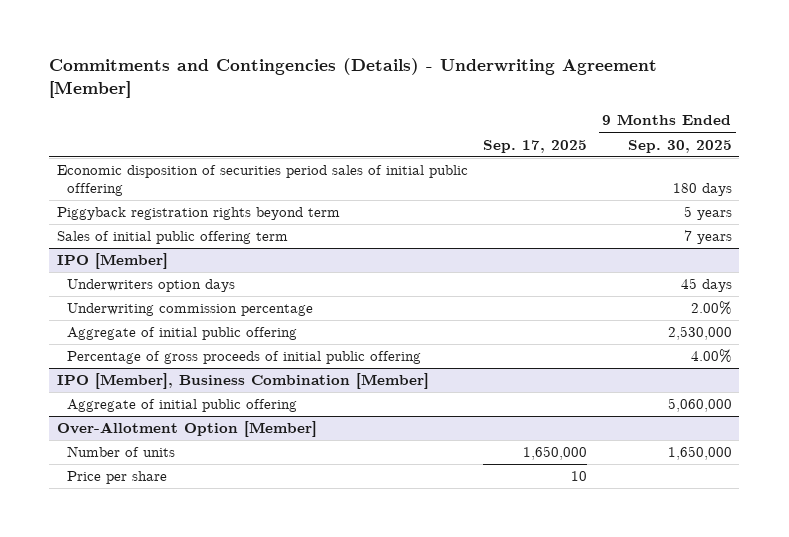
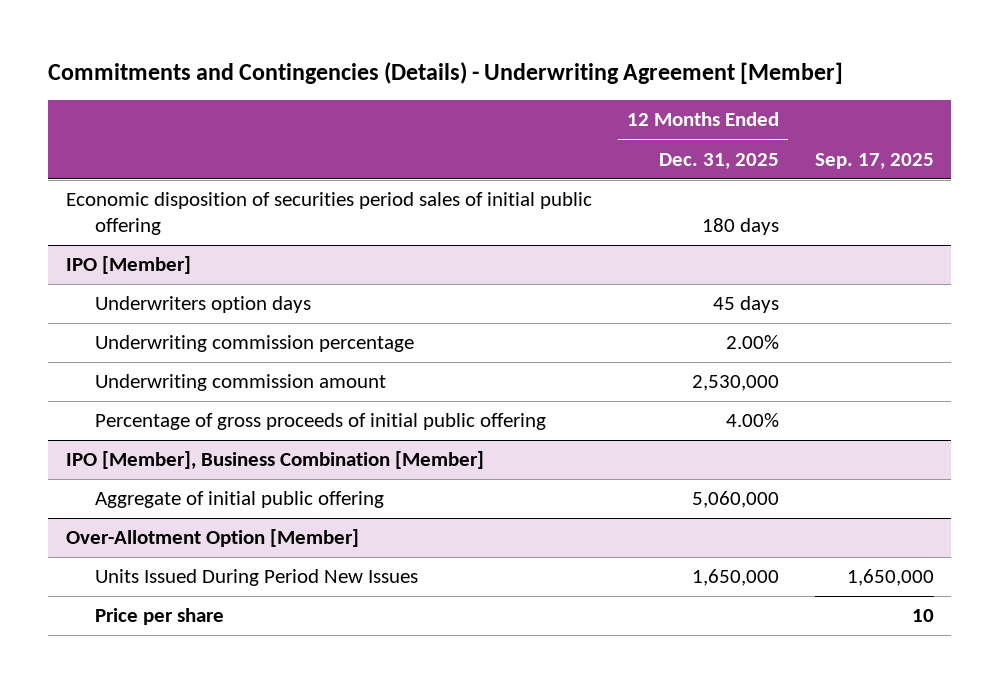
- | Sep. 17, 2025 | 9 Months Ended Sep. 30, 2025
+ | 12 Months Ended Dec. 31, 2025 | Sep. 17, 2025
- Economic disposition of securities period sales of initial public offfering | | 180 days
- Piggyback registration rights beyond term | | 5 years
- Sales of initial public offering term | | 7 years
+ Economic disposition of securities period sales of initial public offering | 180 days |
@ IPO [Member]
- Aggregate of initial public offering | | 2,530,000
+ Underwriting commission amount | 2,530,000 |
@ Over-Allotment Option [Member]
- Number of units | 1,650,000 | 1,650,000
+ Units Issued During Period New Issues | 1,650,000 | 1,650,000

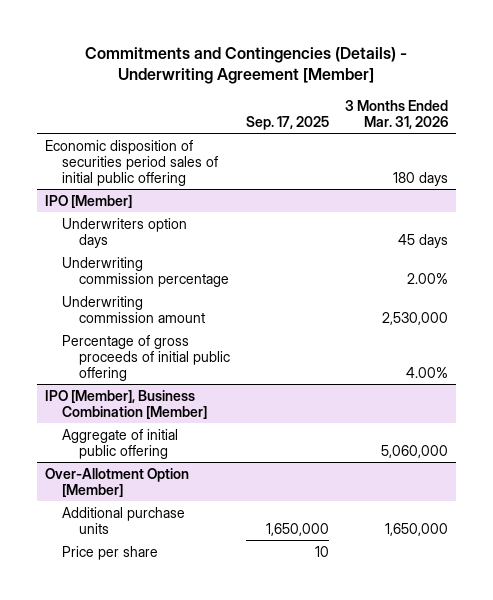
- | 12 Months Ended Dec. 31, 2025 | Sep. 17, 2025
+ | Sep. 17, 2025 | 3 Months Ended Mar. 31, 2026
@ Over-Allotment Option [Member]
- Units Issued During Period New Issues | 1,650,000 | 1,650,000
+ Additional purchase units | 1,650,000 | 1,650,000

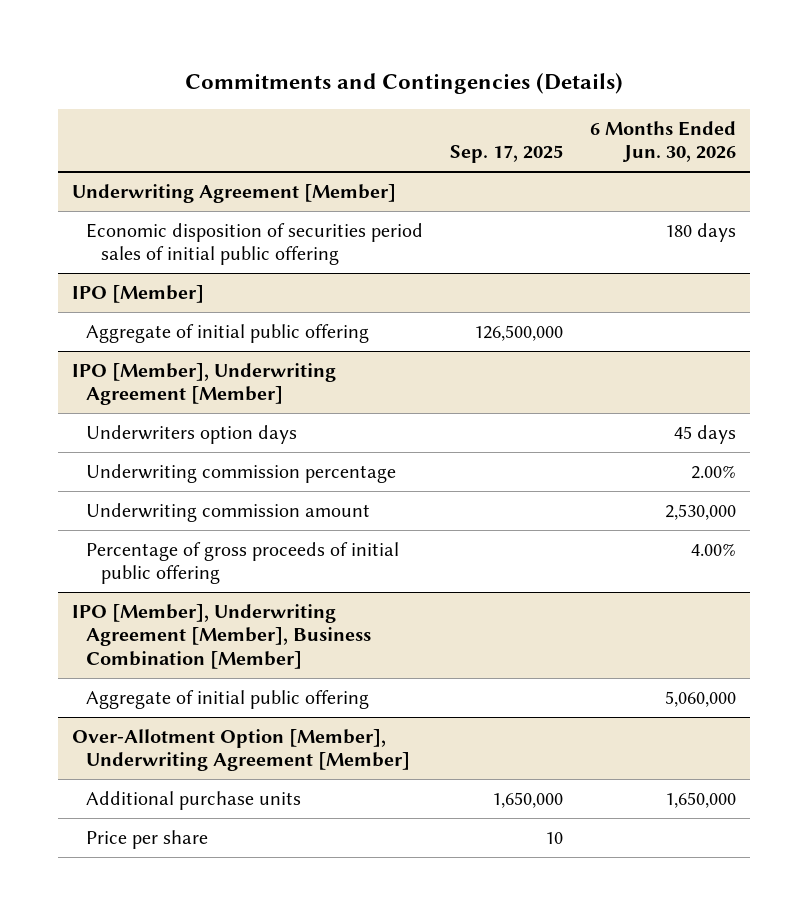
- Commitments and Contingencies (Details) - Underwriting Agreement [Member]
+ Commitments and Contingencies (Details)
- | Sep. 17, 2025 | 3 Months Ended Mar. 31, 2026
+ | Sep. 17, 2025 | 6 Months Ended Jun. 30, 2026
- Economic disposition of securities period sales of initial public offering | | 180 days
+ Underwriting Agreement [Member]
+ Economic disposition of securities period sales of initial public offering | | 180 days
@ IPO [Member]
- Underwriters option days | | 45 days
- Underwriting commission percentage | | 2.00%
- Underwriting commission amount | | 2,530,000
- Percentage of gross proceeds of initial public offering | | 4.00%
- IPO [Member], Business Combination [Member]
@ IPO [Member]
+ Aggregate of initial public offering | 126,500,000 |
+ IPO [Member], Underwriting Agreement [Member]
+ Underwriters option days | | 45 days
+ Underwriting commission percentage | | 2.00%
+ Underwriting commission amount | | 2,530,000
+ Percentage of gross proceeds of initial public offering | | 4.00%
+ IPO [Member], Underwriting Agreement [Member], Business Combination [Member]
- Over-Allotment Option [Member]
+ Over-Allotment Option [Member], Underwriting Agreement [Member]

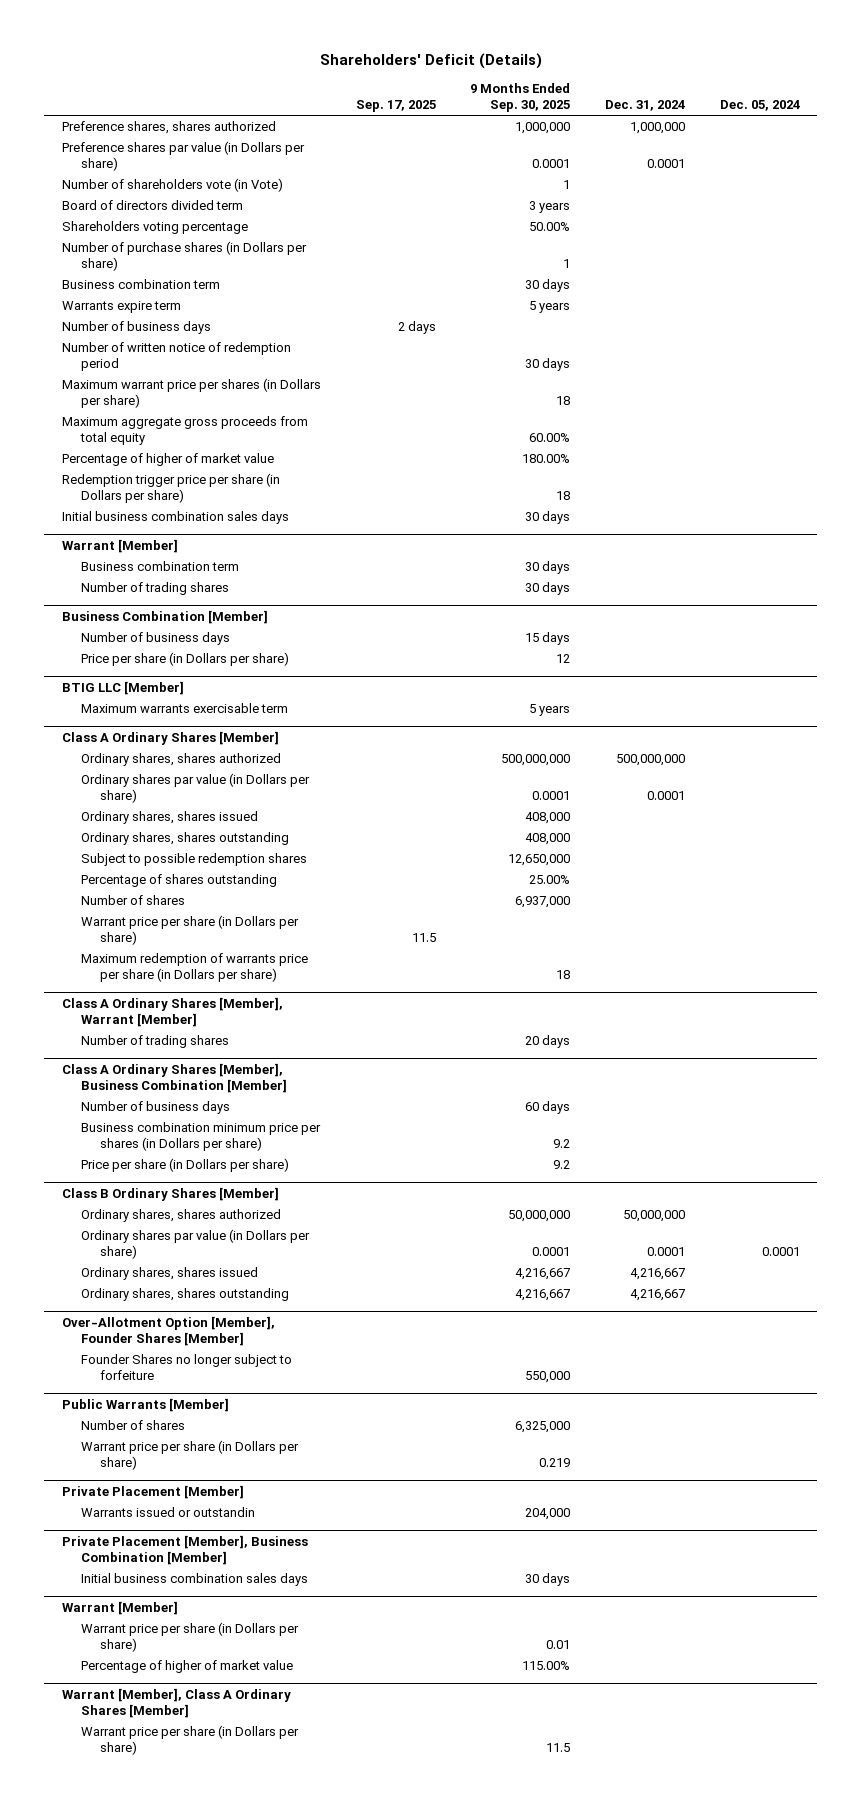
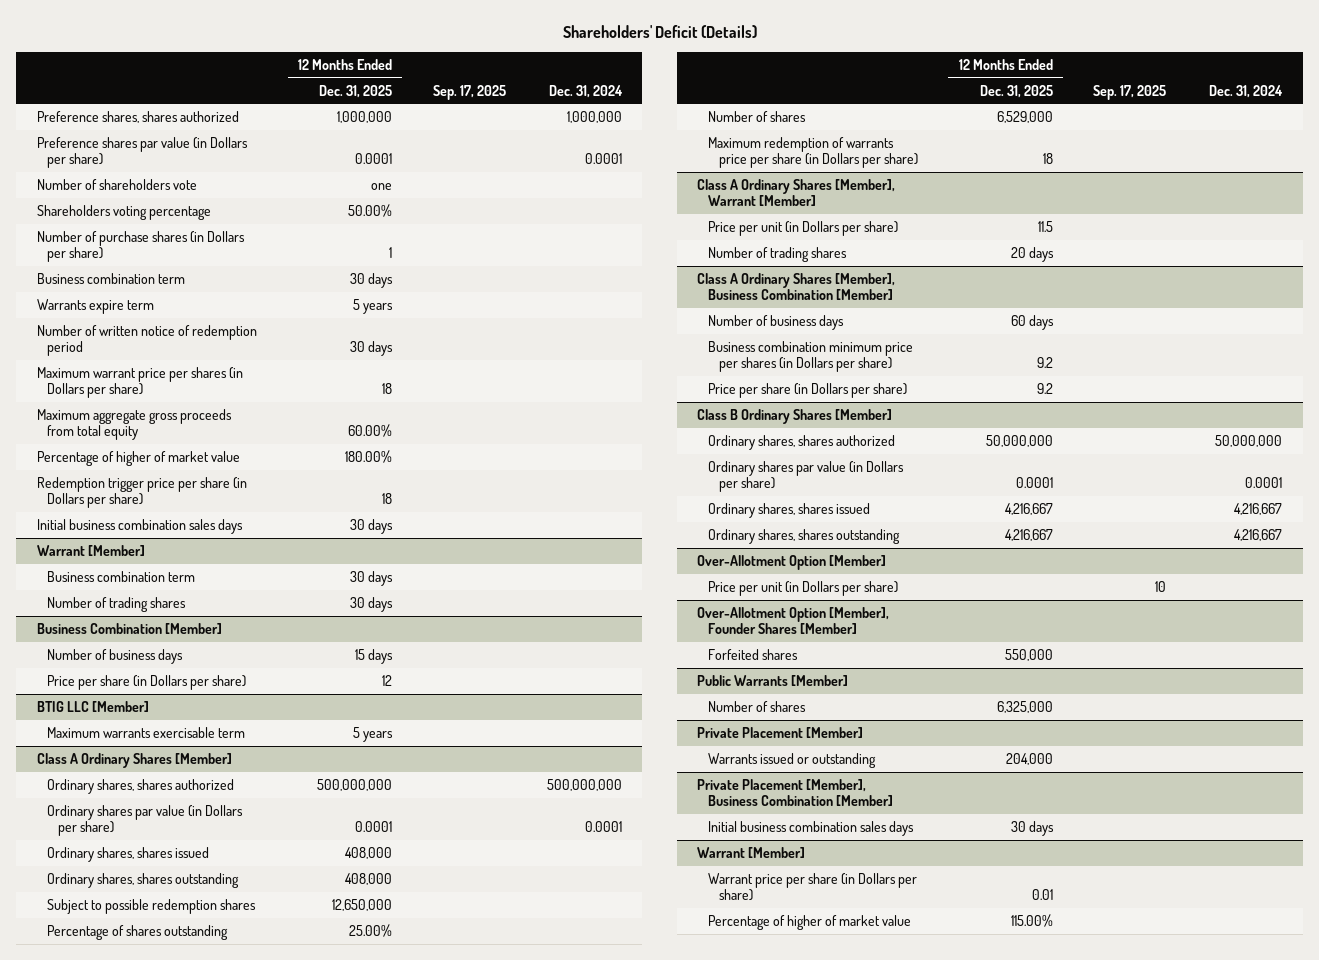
- | Sep. 17, 2025 | 9 Months Ended Sep. 30, 2025 | Dec. 31, 2024 | Dec. 05, 2024
+ | 12 Months Ended Dec. 31, 2025 | Sep. 17, 2025 | Dec. 31, 2024
- Number of shareholders vote (in Vote) | | 1 | |
- Board of directors divided term | | 3 years | |
+ Number of shareholders vote | one | |
- Number of business days | 2 days | | |
@ Class A Ordinary Shares [Member]
- Warrant price per share (in Dollars per share) | 11.5 | | |
@ Class A Ordinary Shares [Member], Warrant [Member]
+ Price per unit (in Dollars per share) | 11.5 | |
+ Over-Allotment Option [Member]
+ Price per unit (in Dollars per share) | | 10 |
@ Over-Allotment Option [Member], Founder Shares [Member]
- Founder Shares no longer subject to forfeiture | | 550,000 | |
+ Forfeited shares | 550,000 | |
@ Public Warrants [Member]
- Warrant price per share (in Dollars per share) | | 0.219 | |
@ Private Placement [Member]
- Warrants issued or outstandin | | 204,000 | |
+ Warrants issued or outstanding | 204,000 | |
- Warrant [Member], Class A Ordinary Shares [Member]
- Warrant price per share (in Dollars per share) | | 11.5 | |

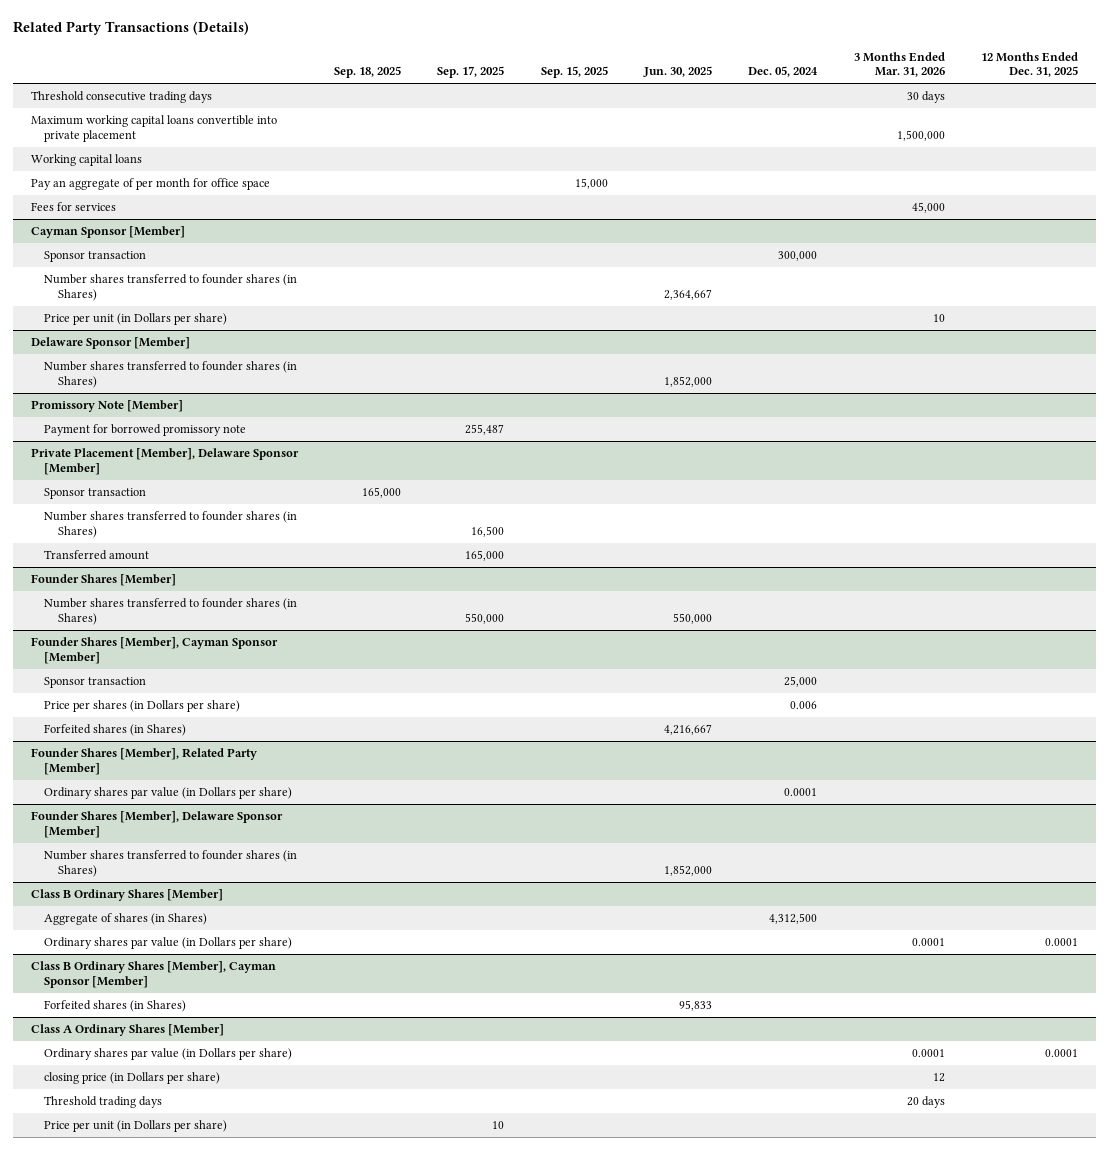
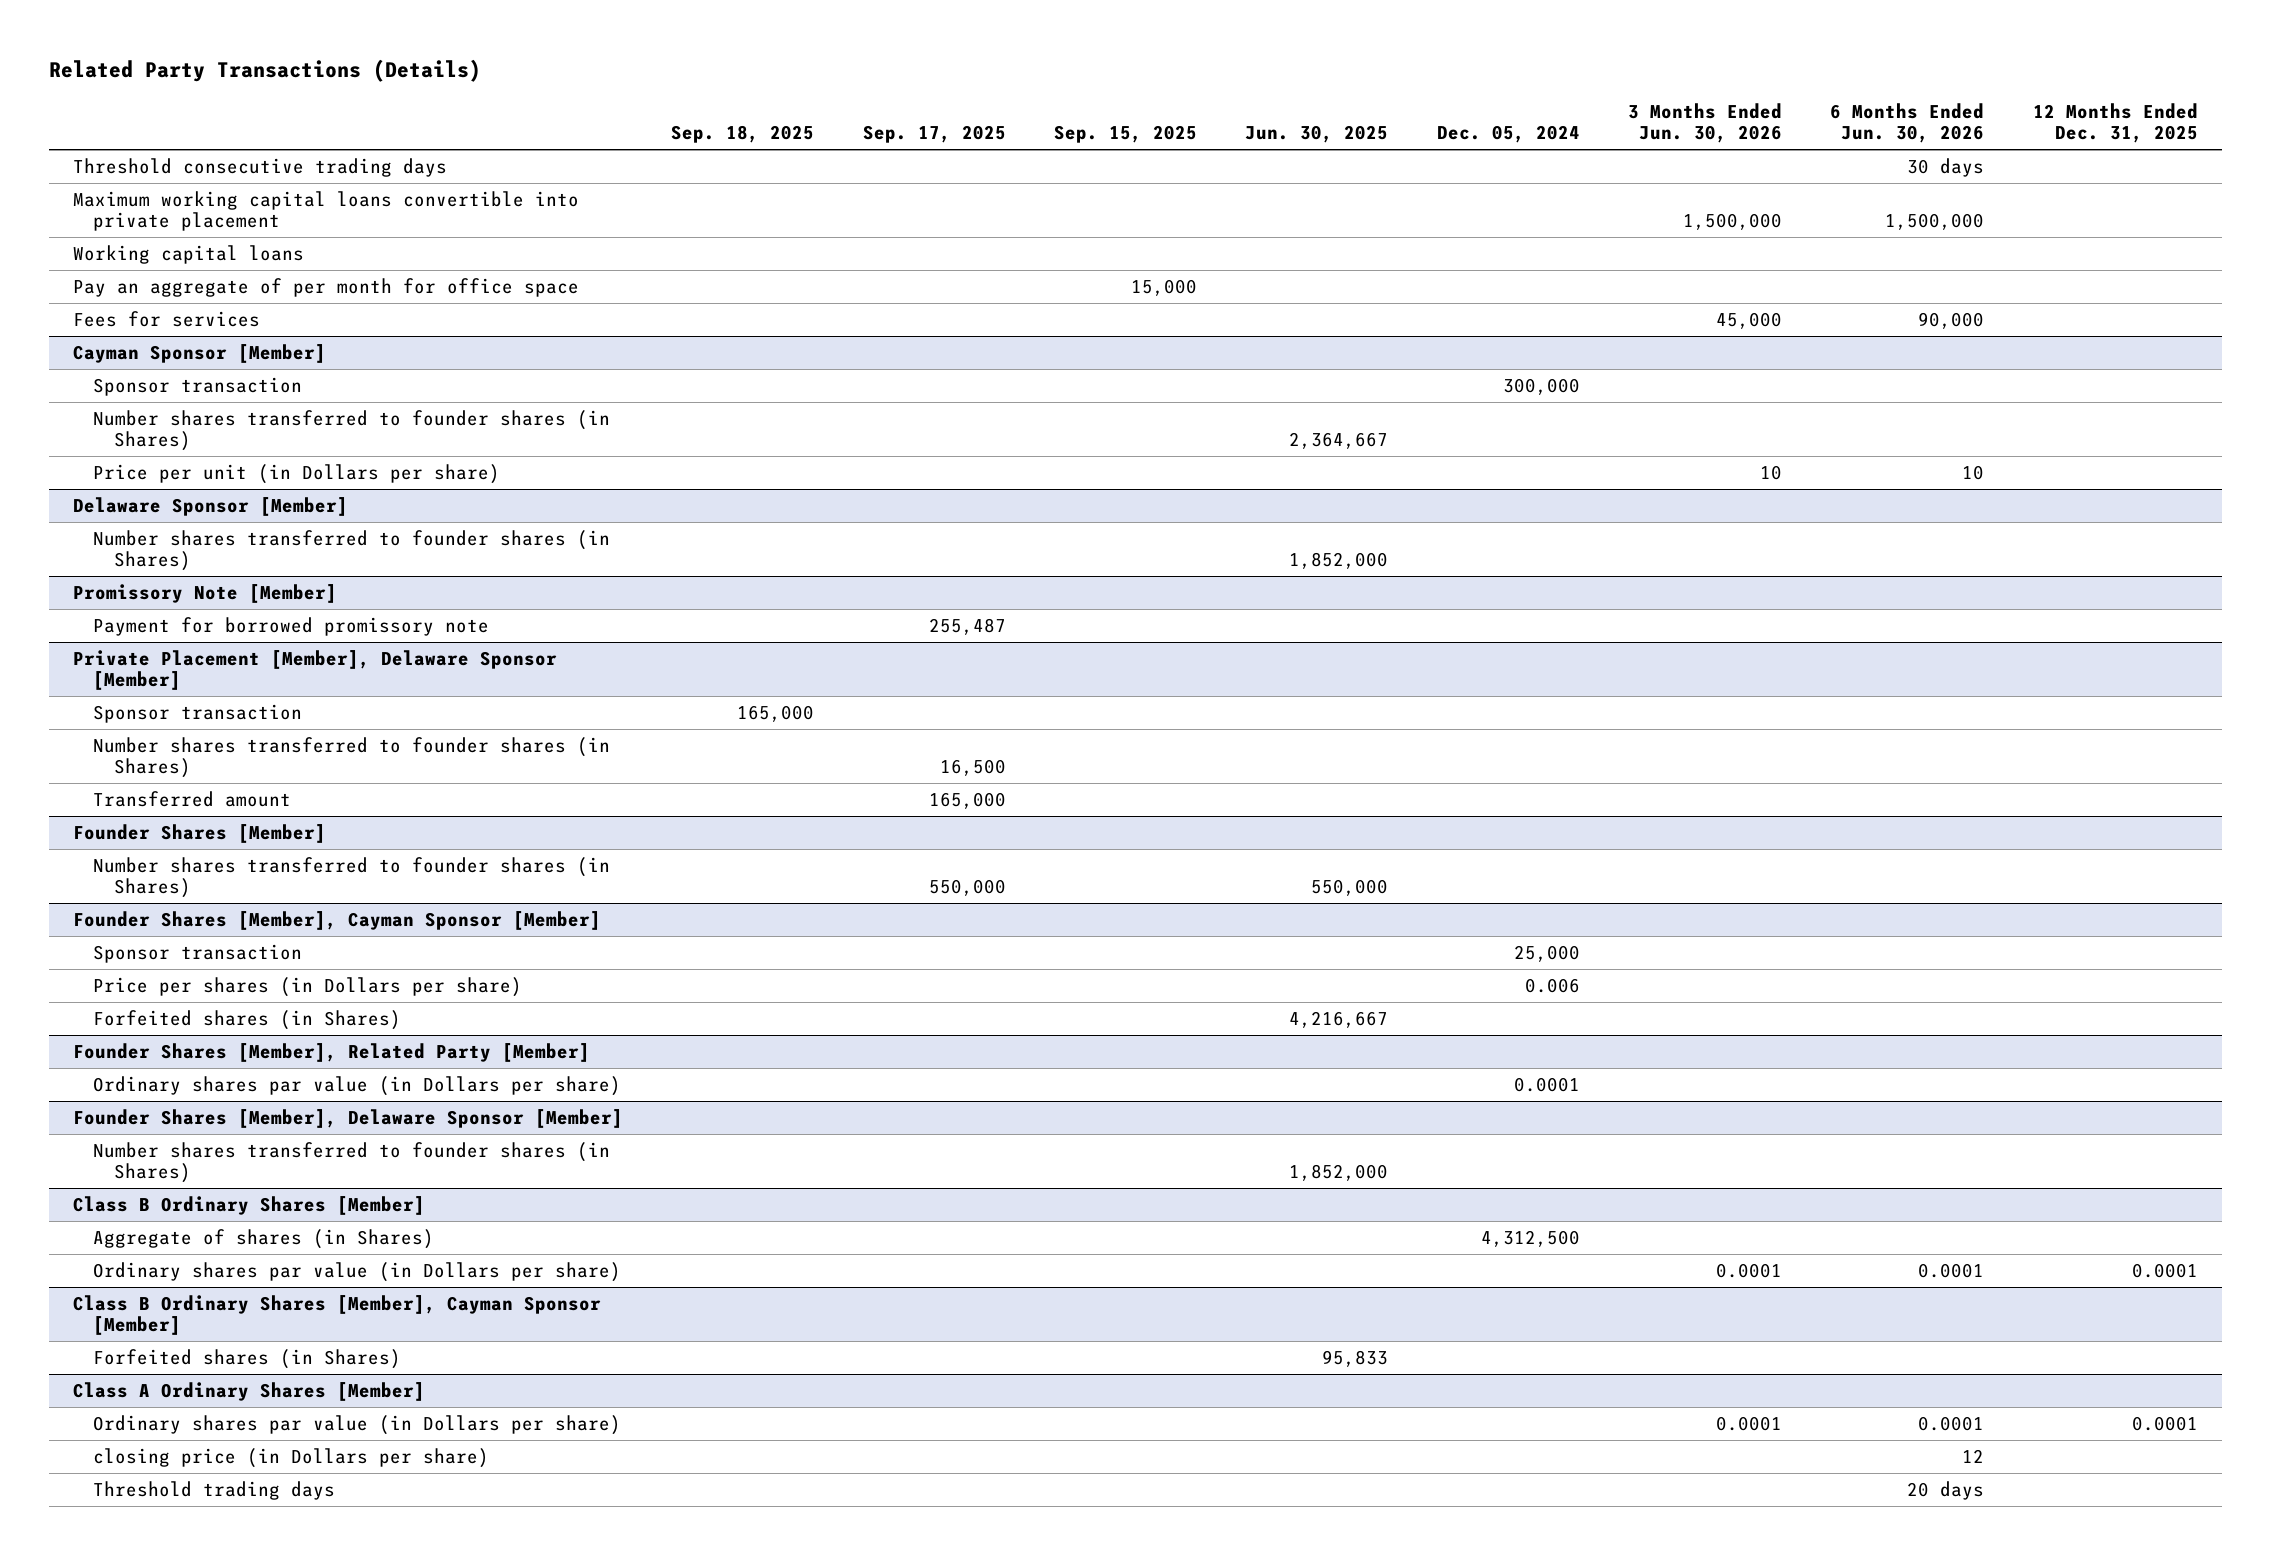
- | Sep. 18, 2025 | Sep. 17, 2025 | Sep. 15, 2025 | Jun. 30, 2025 | Dec. 05, 2024 | 3 Months Ended Mar. 31, 2026 | 12 Months Ended Dec. 31, 2025
+ | Sep. 18, 2025 | Sep. 17, 2025 | Sep. 15, 2025 | Jun. 30, 2025 | Dec. 05, 2024 | 3 Months Ended Jun. 30, 2026 | 6 Months Ended Jun. 30, 2026 | 12 Months Ended Dec. 31, 2025
@ Class A Ordinary Shares [Member]
- Price per unit (in Dollars per share) | | 10 | | | | |

